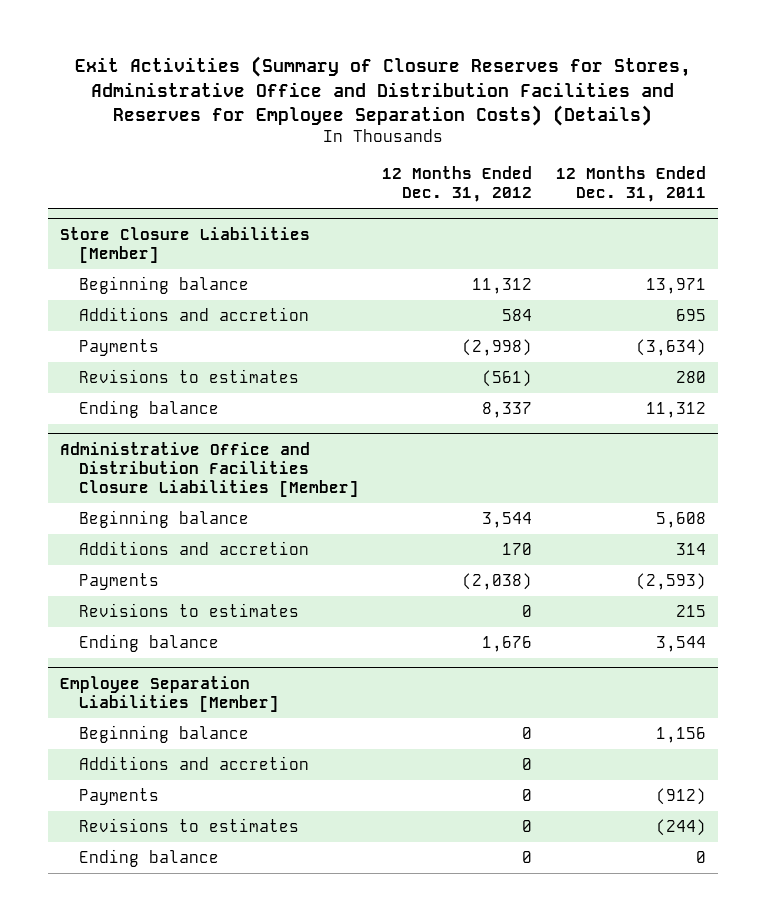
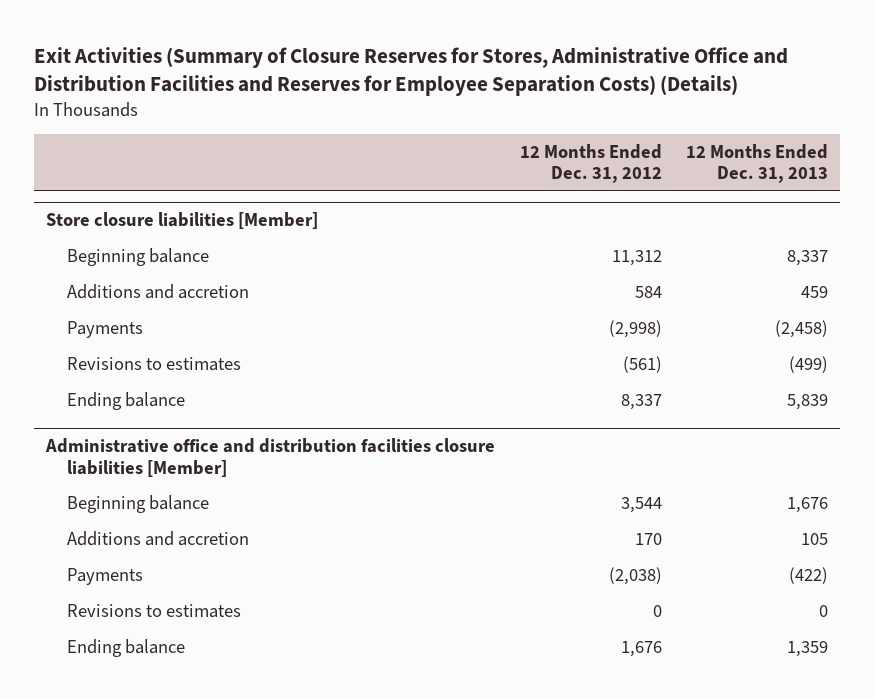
- | 12 Months Ended Dec. 31, 2012 | 12 Months Ended Dec. 31, 2011
+ | 12 Months Ended Dec. 31, 2012 | 12 Months Ended Dec. 31, 2013
- Store Closure Liabilities [Member]
+ Store closure liabilities [Member]
- Administrative Office and Distribution Facilities Closure Liabilities [Member]
+ Administrative office and distribution facilities closure liabilities [Member]
- Employee Separation Liabilities [Member]
- Beginning balance | 0 | 1,156
- Additions and accretion | 0 |
- Payments | 0 | (912)
- Revisions to estimates | 0 | (244)
- Ending balance | 0 | 0

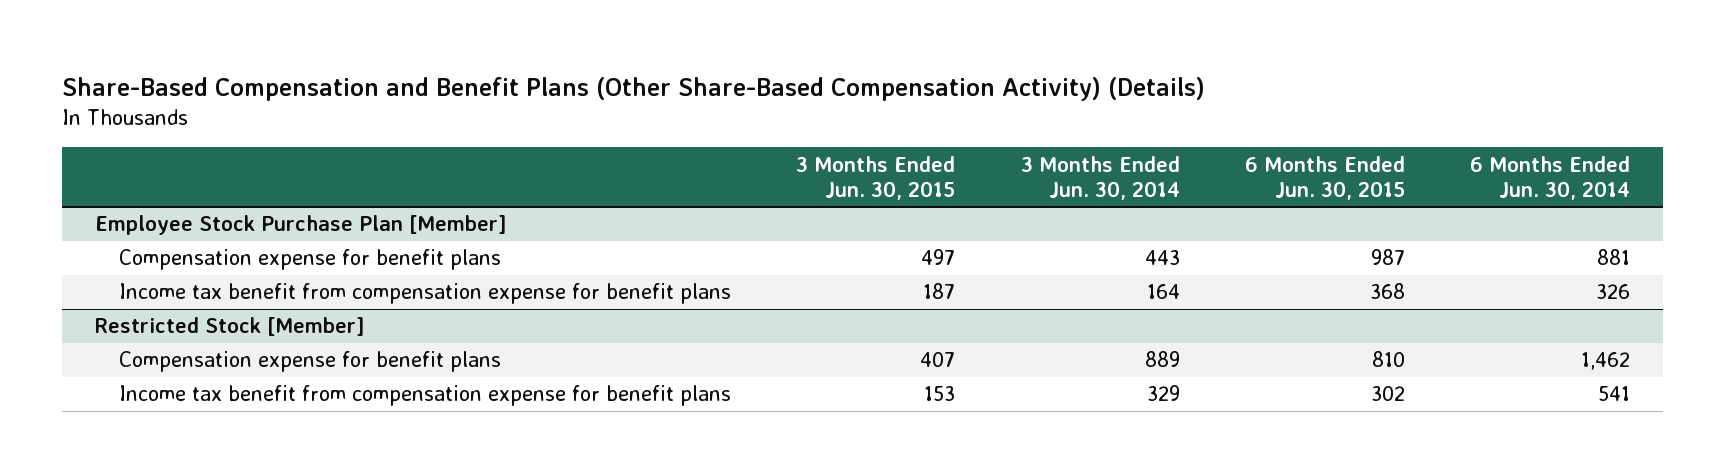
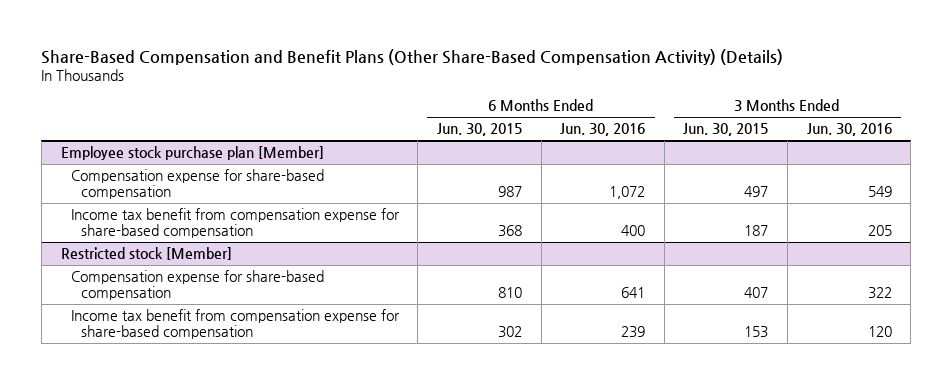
- | 3 Months Ended Jun. 30, 2015 | 3 Months Ended Jun. 30, 2014 | 6 Months Ended Jun. 30, 2015 | 6 Months Ended Jun. 30, 2014
+ | 6 Months Ended Jun. 30, 2015 | 6 Months Ended Jun. 30, 2016 | 3 Months Ended Jun. 30, 2015 | 3 Months Ended Jun. 30, 2016
- Employee Stock Purchase Plan [Member]
- Compensation expense for benefit plans | 497 | 443 | 987 | 881
- Income tax benefit from compensation expense for benefit plans | 187 | 164 | 368 | 326
- Restricted Stock [Member]
- Compensation expense for benefit plans | 407 | 889 | 810 | 1,462
- Income tax benefit from compensation expense for benefit plans | 153 | 329 | 302 | 541
+ Employee stock purchase plan [Member]
+ Compensation expense for share-based compensation | 987 | 1,072 | 497 | 549
+ Income tax benefit from compensation expense for share-based compensation | 368 | 400 | 187 | 205
+ Restricted stock [Member]
+ Compensation expense for share-based compensation | 810 | 641 | 407 | 322
+ Income tax benefit from compensation expense for share-based compensation | 302 | 239 | 153 | 120

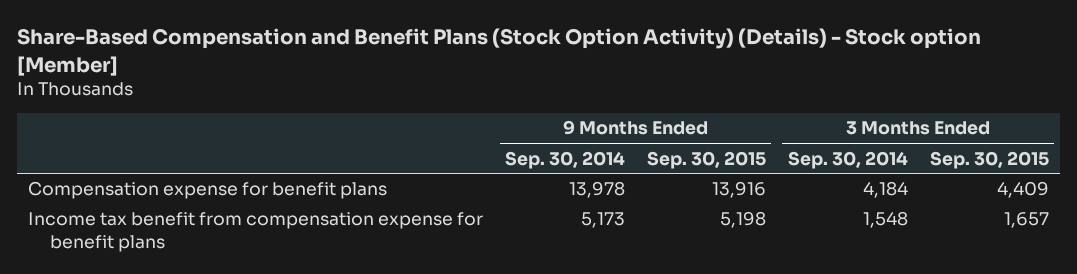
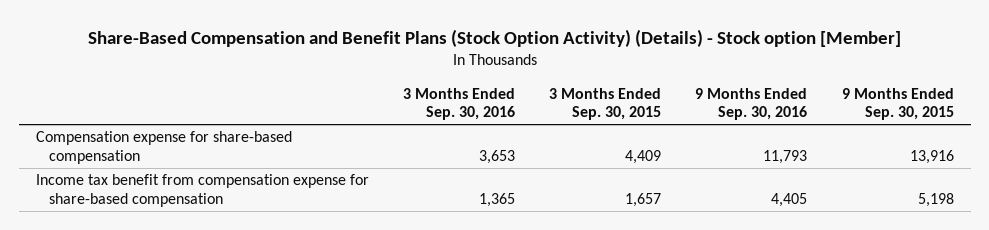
- | 9 Months Ended Sep. 30, 2014 | 9 Months Ended Sep. 30, 2015 | 3 Months Ended Sep. 30, 2014 | 3 Months Ended Sep. 30, 2015
+ | 3 Months Ended Sep. 30, 2016 | 3 Months Ended Sep. 30, 2015 | 9 Months Ended Sep. 30, 2016 | 9 Months Ended Sep. 30, 2015
- Compensation expense for benefit plans | 13,978 | 13,916 | 4,184 | 4,409
- Income tax benefit from compensation expense for benefit plans | 5,173 | 5,198 | 1,548 | 1,657
+ Compensation expense for share-based compensation | 3,653 | 4,409 | 11,793 | 13,916
+ Income tax benefit from compensation expense for share-based compensation | 1,365 | 1,657 | 4,405 | 5,198

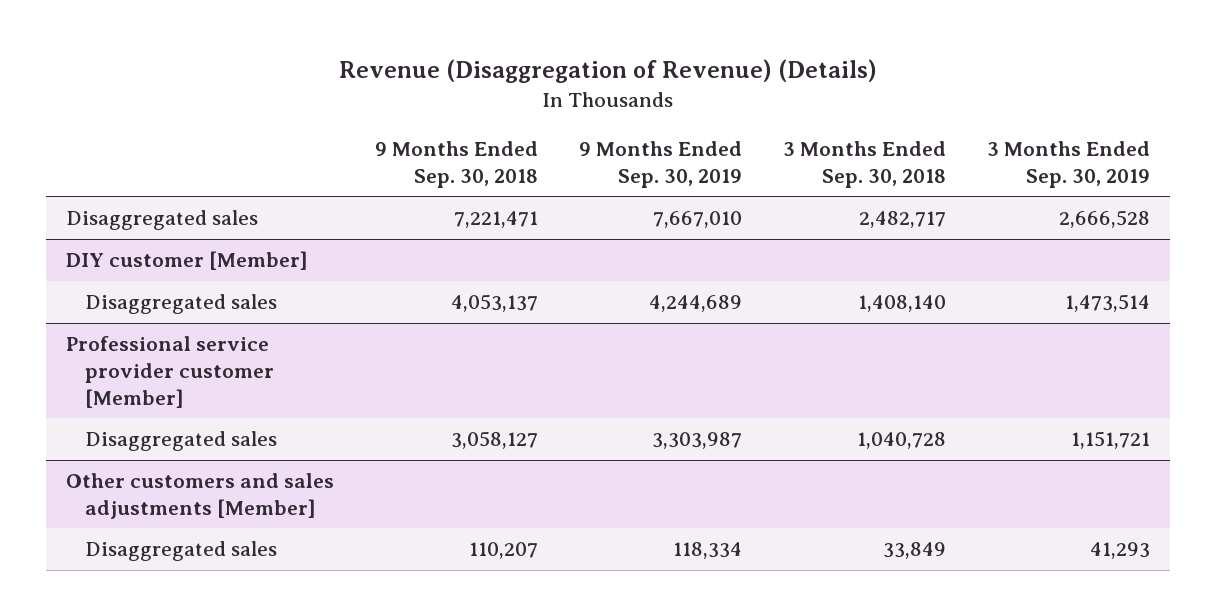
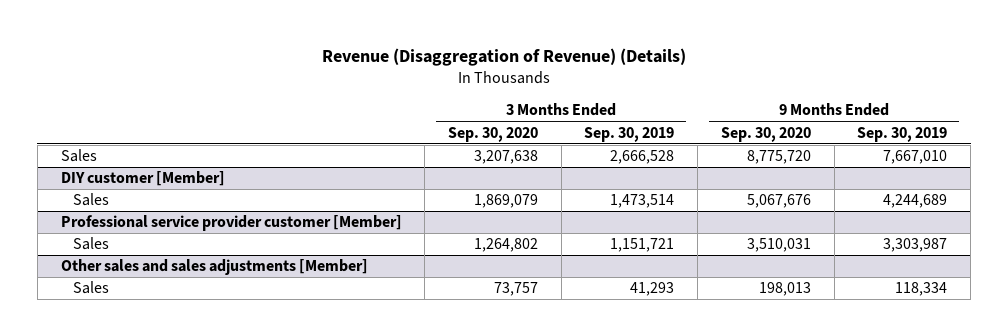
- | 9 Months Ended Sep. 30, 2018 | 9 Months Ended Sep. 30, 2019 | 3 Months Ended Sep. 30, 2018 | 3 Months Ended Sep. 30, 2019
+ | 3 Months Ended Sep. 30, 2020 | 3 Months Ended Sep. 30, 2019 | 9 Months Ended Sep. 30, 2020 | 9 Months Ended Sep. 30, 2019
- Disaggregated sales | 7,221,471 | 7,667,010 | 2,482,717 | 2,666,528
+ Sales | 3,207,638 | 2,666,528 | 8,775,720 | 7,667,010
@ DIY customer [Member]
- Disaggregated sales | 4,053,137 | 4,244,689 | 1,408,140 | 1,473,514
+ Sales | 1,869,079 | 1,473,514 | 5,067,676 | 4,244,689
@ Professional service provider customer [Member]
- Disaggregated sales | 3,058,127 | 3,303,987 | 1,040,728 | 1,151,721
- Other customers and sales adjustments [Member]
- Disaggregated sales | 110,207 | 118,334 | 33,849 | 41,293
@ Professional service provider customer [Member]
+ Sales | 1,264,802 | 1,151,721 | 3,510,031 | 3,303,987
+ Other sales and sales adjustments [Member]
+ Sales | 73,757 | 41,293 | 198,013 | 118,334

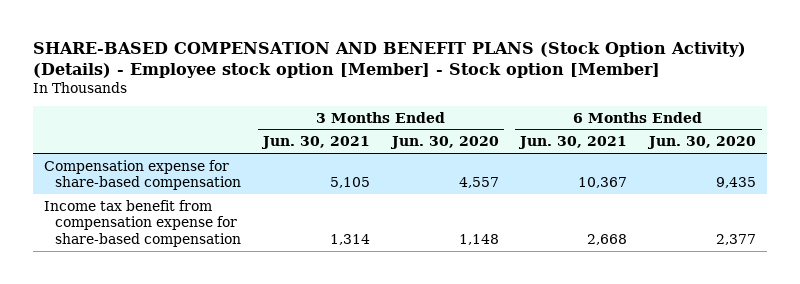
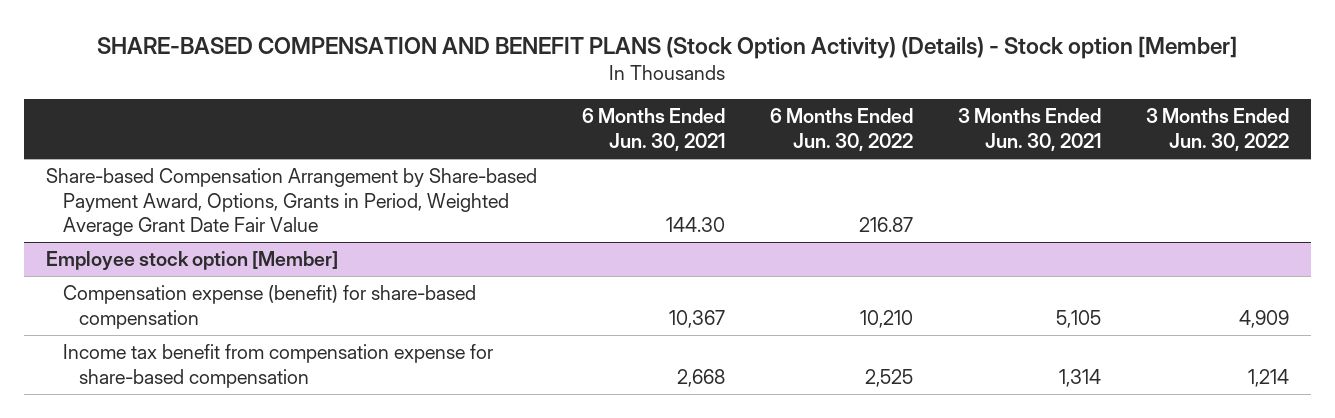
- SHARE-BASED COMPENSATION AND BENEFIT PLANS (Stock Option Activity) (Details) - Employee stock option [Member] - Stock option [Member]
+ SHARE-BASED COMPENSATION AND BENEFIT PLANS (Stock Option Activity) (Details) - Stock option [Member]
- | 3 Months Ended Jun. 30, 2021 | 3 Months Ended Jun. 30, 2020 | 6 Months Ended Jun. 30, 2021 | 6 Months Ended Jun. 30, 2020
+ | 6 Months Ended Jun. 30, 2021 | 6 Months Ended Jun. 30, 2022 | 3 Months Ended Jun. 30, 2021 | 3 Months Ended Jun. 30, 2022
- Compensation expense for share-based compensation | 5,105 | 4,557 | 10,367 | 9,435
+ Share-based Compensation Arrangement by Share-based Payment Award, Options, Grants in Period, Weighted Average Grant Date Fair Value | 144.30 | 216.87 | |
+ Employee stock option [Member]
+ Compensation expense (benefit) for share-based compensation | 10,367 | 10,210 | 5,105 | 4,909

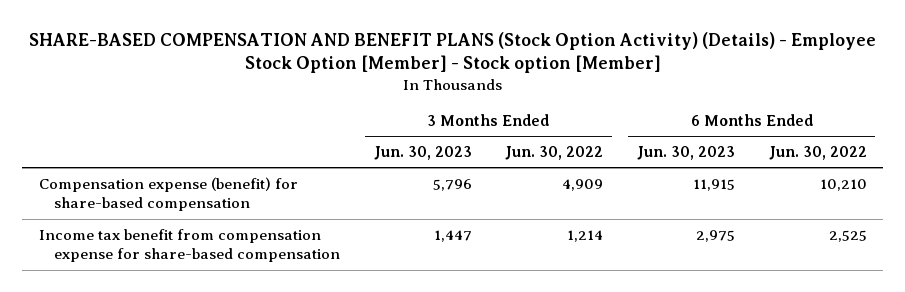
- SHARE-BASED COMPENSATION AND BENEFIT PLANS (Stock Option Activity) (Details) - Stock option [Member]
+ SHARE-BASED COMPENSATION AND BENEFIT PLANS (Stock Option Activity) (Details) - Employee Stock Option [Member] - Stock option [Member]
- | 6 Months Ended Jun. 30, 2021 | 6 Months Ended Jun. 30, 2022 | 3 Months Ended Jun. 30, 2021 | 3 Months Ended Jun. 30, 2022
+ | 3 Months Ended Jun. 30, 2023 | 3 Months Ended Jun. 30, 2022 | 6 Months Ended Jun. 30, 2023 | 6 Months Ended Jun. 30, 2022
- Share-based Compensation Arrangement by Share-based Payment Award, Options, Grants in Period, Weighted Average Grant Date Fair Value | 144.30 | 216.87 | |
- Employee stock option [Member]

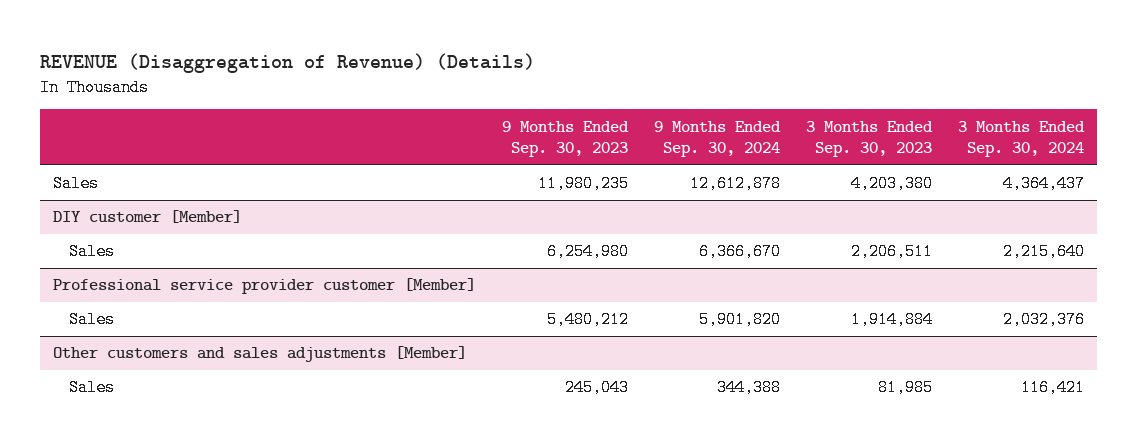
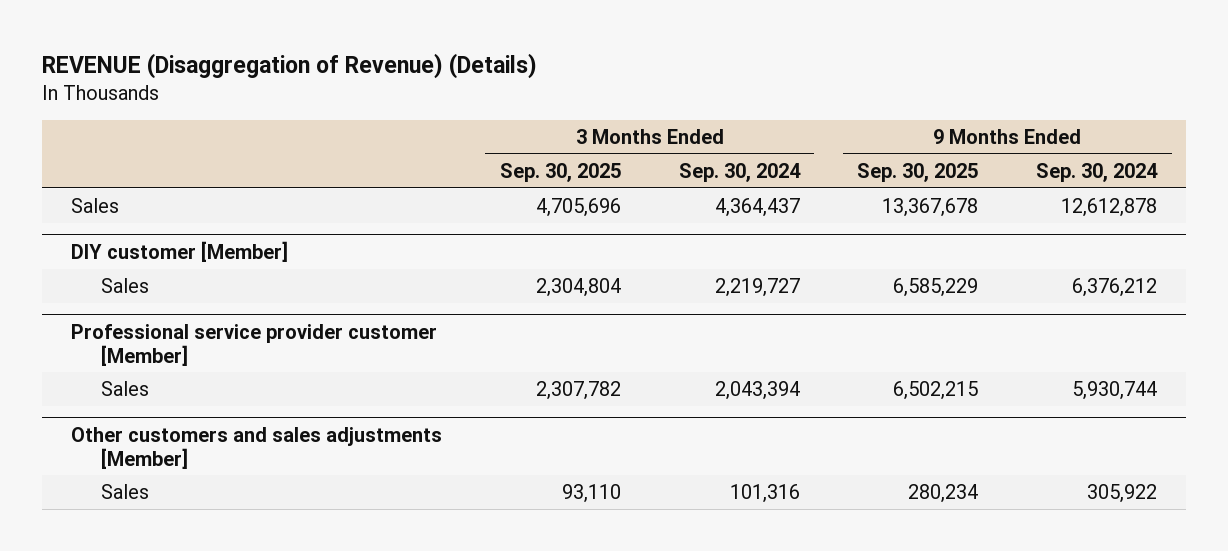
- | 9 Months Ended Sep. 30, 2023 | 9 Months Ended Sep. 30, 2024 | 3 Months Ended Sep. 30, 2023 | 3 Months Ended Sep. 30, 2024
+ | 3 Months Ended Sep. 30, 2025 | 3 Months Ended Sep. 30, 2024 | 9 Months Ended Sep. 30, 2025 | 9 Months Ended Sep. 30, 2024
@ DIY customer [Member]
- Sales | 6,254,980 | 6,366,670 | 2,206,511 | 2,215,640
+ Sales | 2,304,804 | 2,219,727 | 6,585,229 | 6,376,212
@ Professional service provider customer [Member]
- Sales | 5,480,212 | 5,901,820 | 1,914,884 | 2,032,376
+ Sales | 2,307,782 | 2,043,394 | 6,502,215 | 5,930,744
@ Other customers and sales adjustments [Member]
- Sales | 245,043 | 344,388 | 81,985 | 116,421
+ Sales | 93,110 | 101,316 | 280,234 | 305,922

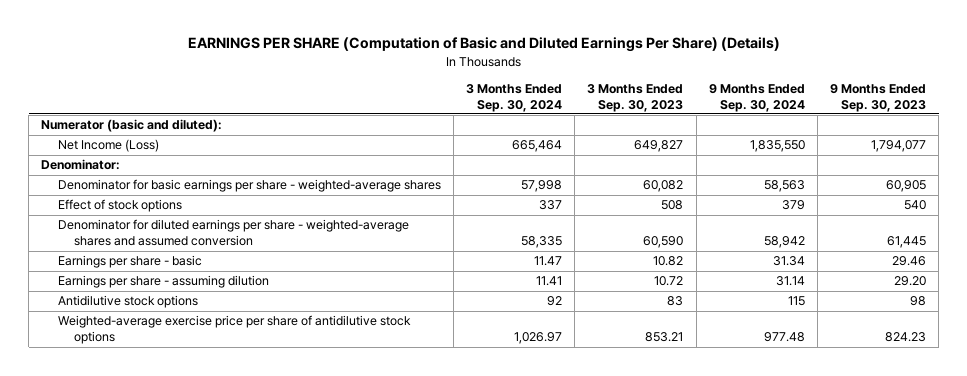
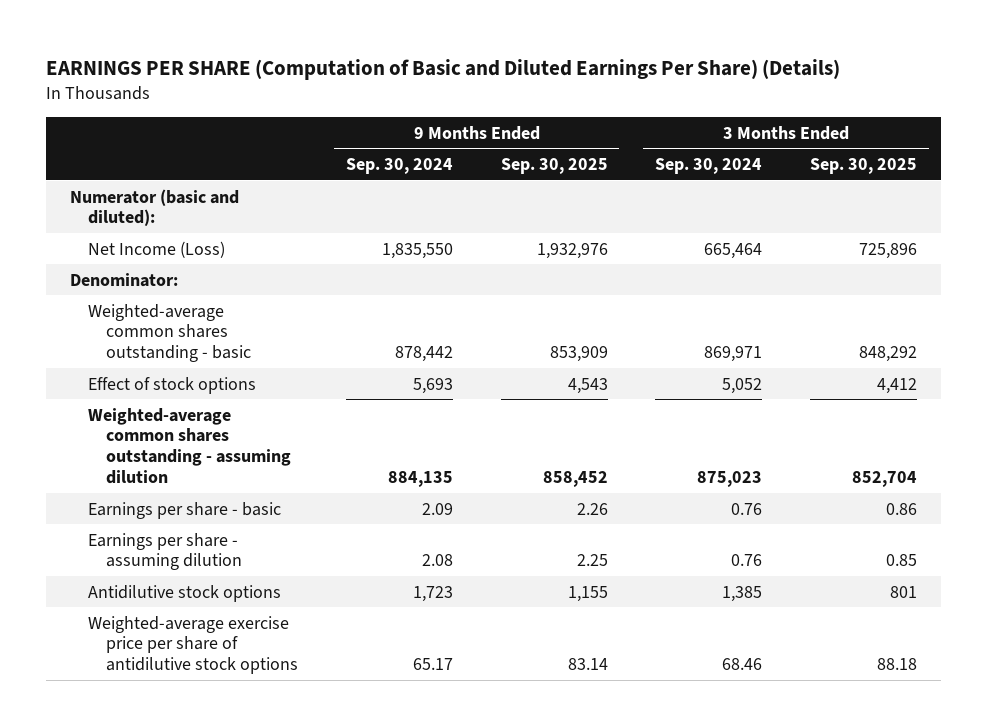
- | 3 Months Ended Sep. 30, 2024 | 3 Months Ended Sep. 30, 2023 | 9 Months Ended Sep. 30, 2024 | 9 Months Ended Sep. 30, 2023
+ | 9 Months Ended Sep. 30, 2024 | 9 Months Ended Sep. 30, 2025 | 3 Months Ended Sep. 30, 2024 | 3 Months Ended Sep. 30, 2025
- Denominator for basic earnings per share - weighted-average shares | 57,998 | 60,082 | 58,563 | 60,905
- Effect of stock options | 337 | 508 | 379 | 540
- Denominator for diluted earnings per share - weighted-average shares and assumed conversion | 58,335 | 60,590 | 58,942 | 61,445
- Earnings per share - basic | 11.47 | 10.82 | 31.34 | 29.46
- Earnings per share - assuming dilution | 11.41 | 10.72 | 31.14 | 29.20
- Antidilutive stock options | 92 | 83 | 115 | 98
- Weighted-average exercise price per share of antidilutive stock options | 1,026.97 | 853.21 | 977.48 | 824.23
+ Weighted-average common shares outstanding - basic | 878,442 | 853,909 | 869,971 | 848,292
+ Effect of stock options | 5,693 | 4,543 | 5,052 | 4,412
+ Weighted-average common shares outstanding - assuming dilution | 884,135 | 858,452 | 875,023 | 852,704
+ Earnings per share - basic | 2.09 | 2.26 | 0.76 | 0.86
+ Earnings per share - assuming dilution | 2.08 | 2.25 | 0.76 | 0.85
+ Antidilutive stock options | 1,723 | 1,155 | 1,385 | 801
+ Weighted-average exercise price per share of antidilutive stock options | 65.17 | 83.14 | 68.46 | 88.18

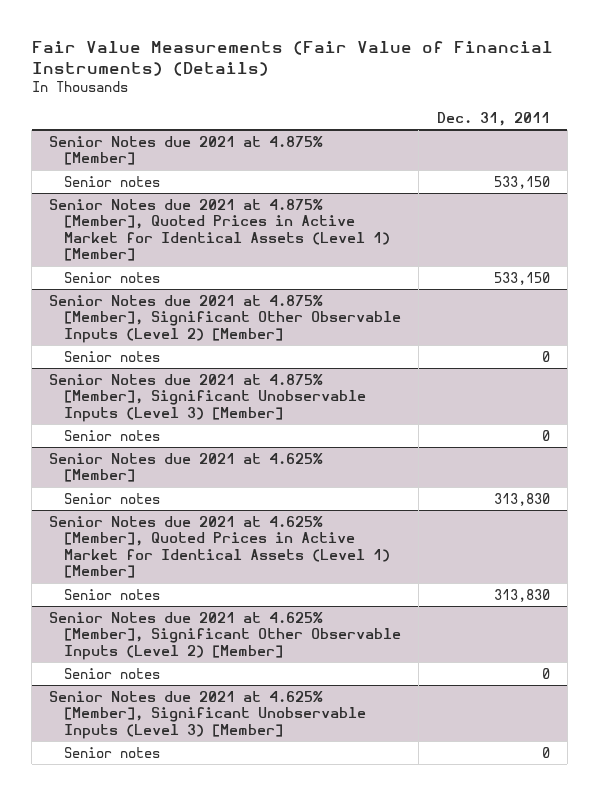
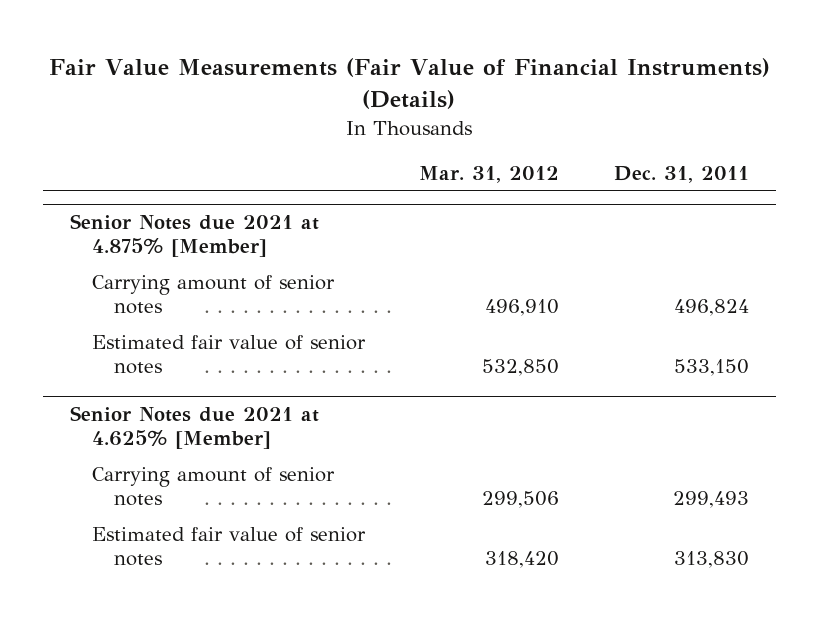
- | Dec. 31, 2011
+ | Mar. 31, 2012 | Dec. 31, 2011
@ Senior Notes due 2021 at 4.875% [Member]
- Senior notes | 533,150
- Senior Notes due 2021 at 4.875% [Member], Quoted Prices in Active Market for Identical Assets (Level 1) [Member]
- Senior notes | 533,150
- Senior Notes due 2021 at 4.875% [Member], Significant Other Observable Inputs (Level 2) [Member]
- Senior notes | 0
- Senior Notes due 2021 at 4.875% [Member], Significant Unobservable Inputs (Level 3) [Member]
- Senior notes | 0
@ Senior Notes due 2021 at 4.875% [Member]
+ Carrying amount of senior notes | 496,910 | 496,824
+ Estimated fair value of senior notes | 532,850 | 533,150
@ Senior Notes due 2021 at 4.625% [Member]
- Senior notes | 313,830
- Senior Notes due 2021 at 4.625% [Member], Quoted Prices in Active Market for Identical Assets (Level 1) [Member]
- Senior notes | 313,830
- Senior Notes due 2021 at 4.625% [Member], Significant Other Observable Inputs (Level 2) [Member]
- Senior notes | 0
- Senior Notes due 2021 at 4.625% [Member], Significant Unobservable Inputs (Level 3) [Member]
- Senior notes | 0
@ Senior Notes due 2021 at 4.625% [Member]
+ Carrying amount of senior notes | 299,506 | 299,493
+ Estimated fair value of senior notes | 318,420 | 313,830

